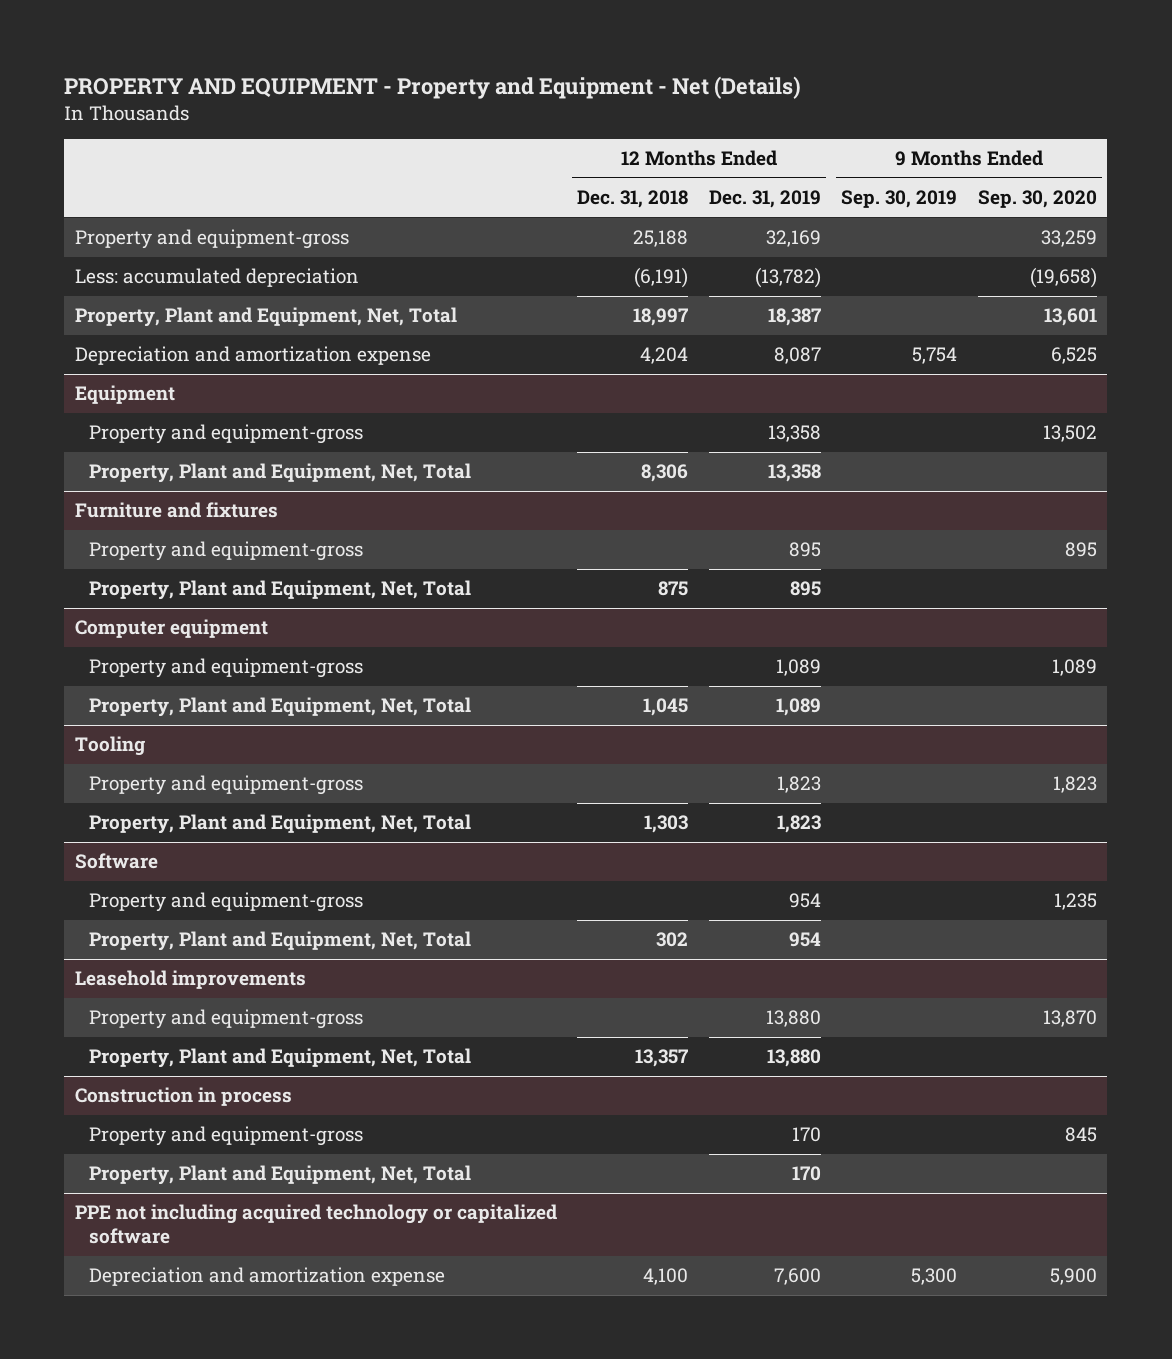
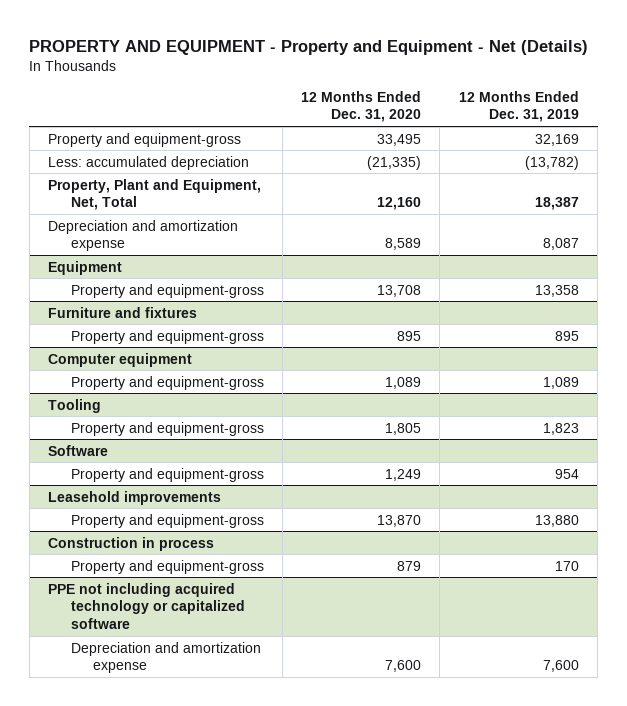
- | 12 Months Ended Dec. 31, 2018 | 12 Months Ended Dec. 31, 2019 | 9 Months Ended Sep. 30, 2019 | 9 Months Ended Sep. 30, 2020
+ | 12 Months Ended Dec. 31, 2020 | 12 Months Ended Dec. 31, 2019
@ Equipment
- Property, Plant and Equipment, Net, Total | 8,306 | 13,358 | |
@ Furniture and fixtures
- Property, Plant and Equipment, Net, Total | 875 | 895 | |
@ Computer equipment
- Property, Plant and Equipment, Net, Total | 1,045 | 1,089 | |
@ Tooling
- Property, Plant and Equipment, Net, Total | 1,303 | 1,823 | |
@ Software
- Property, Plant and Equipment, Net, Total | 302 | 954 | |
@ Leasehold improvements
- Property, Plant and Equipment, Net, Total | 13,357 | 13,880 | |
@ Construction in process
- Property, Plant and Equipment, Net, Total | | 170 | |

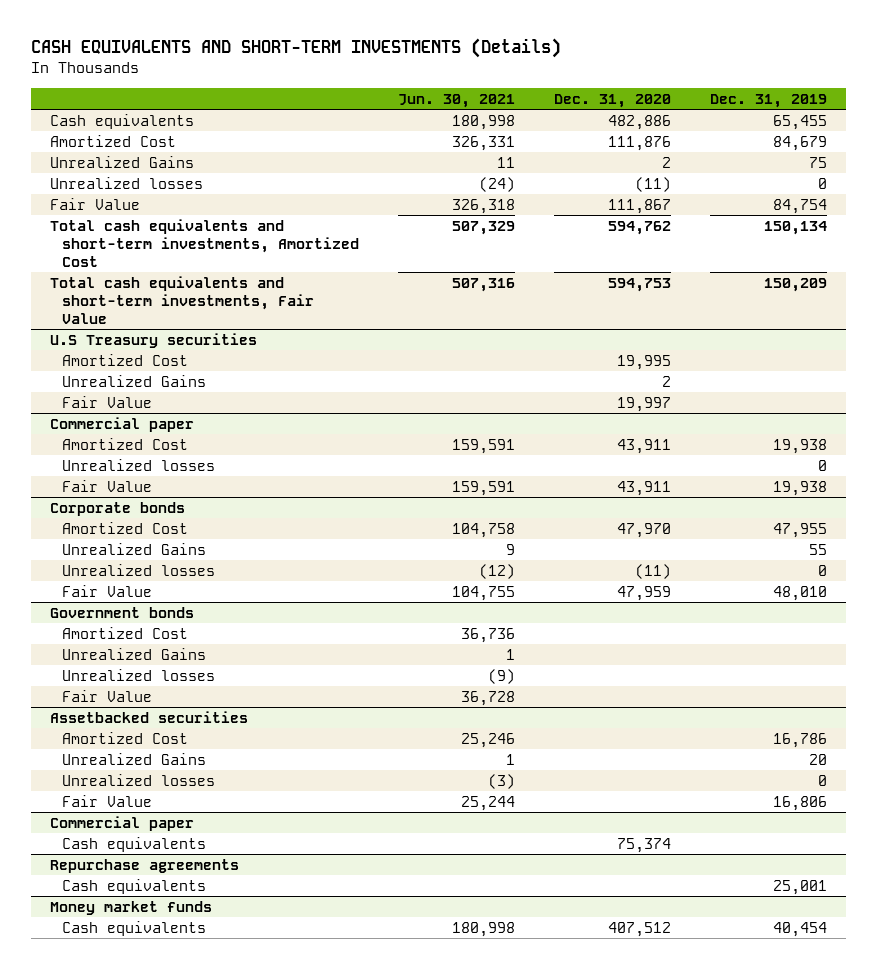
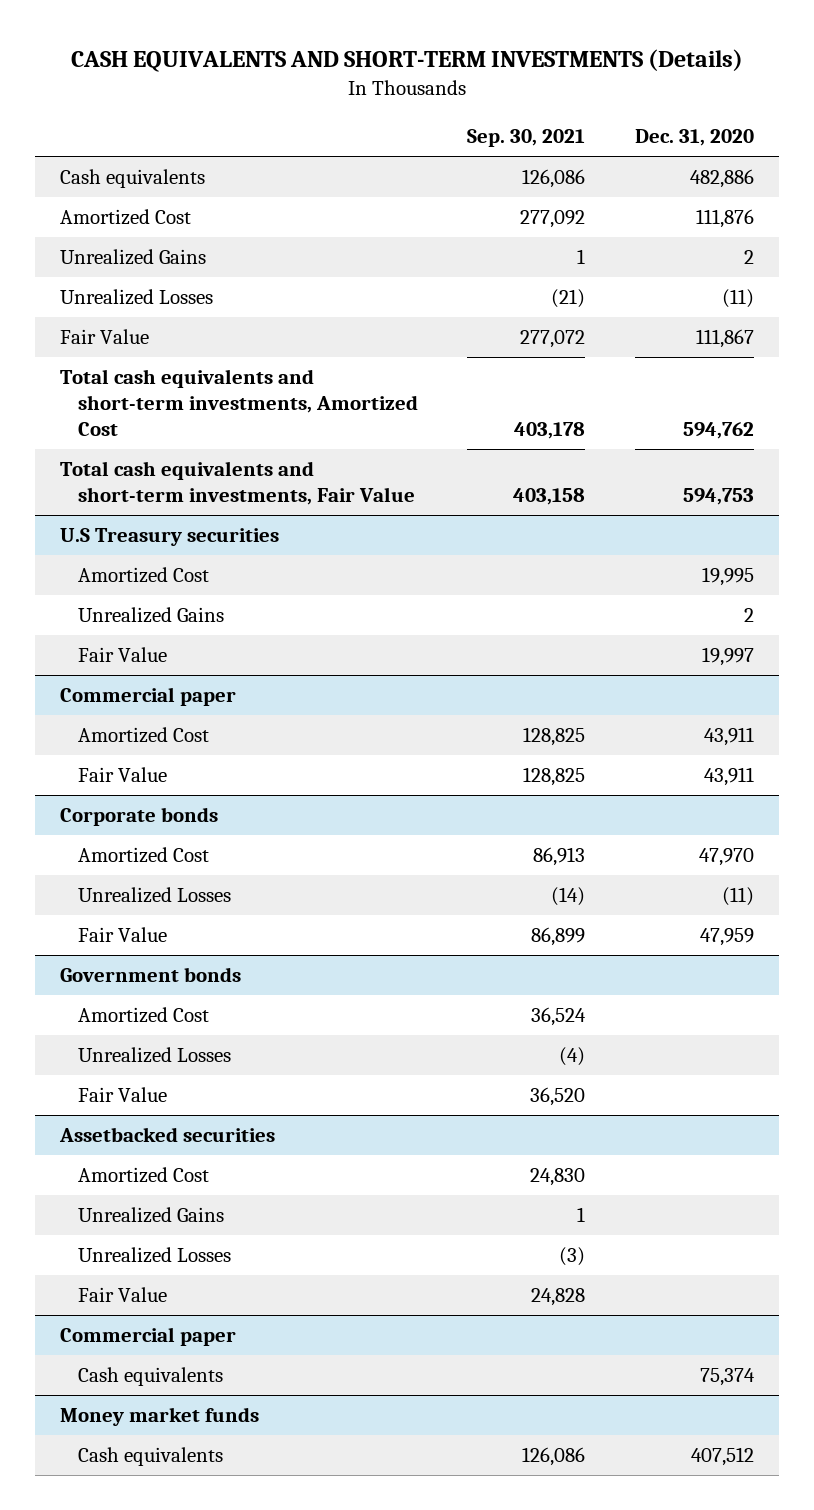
- | Jun. 30, 2021 | Dec. 31, 2020 | Dec. 31, 2019
+ | Sep. 30, 2021 | Dec. 31, 2020
- Unrealized losses | (24) | (11) | 0
+ Unrealized Losses | (21) | (11)
@ Commercial paper
- Unrealized losses | | | 0
@ Corporate bonds
- Unrealized Gains | 9 | | 55
- Unrealized losses | (12) | (11) | 0
+ Unrealized Losses | (14) | (11)
@ Government bonds
- Unrealized Gains | 1 | |
- Unrealized losses | (9) | |
+ Unrealized Losses | (4) |
@ Assetbacked securities
- Unrealized losses | (3) | | 0
+ Unrealized Losses | (3) |
- Repurchase agreements
- Cash equivalents | | | 25,001

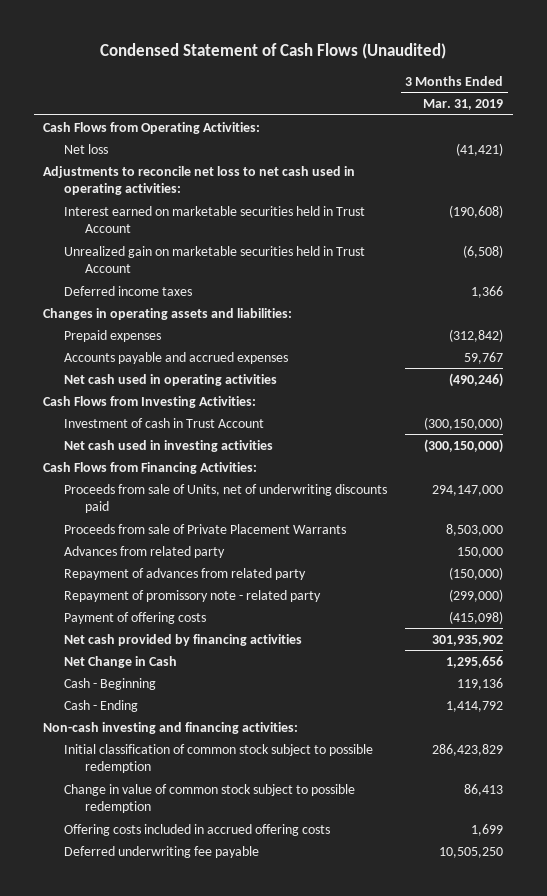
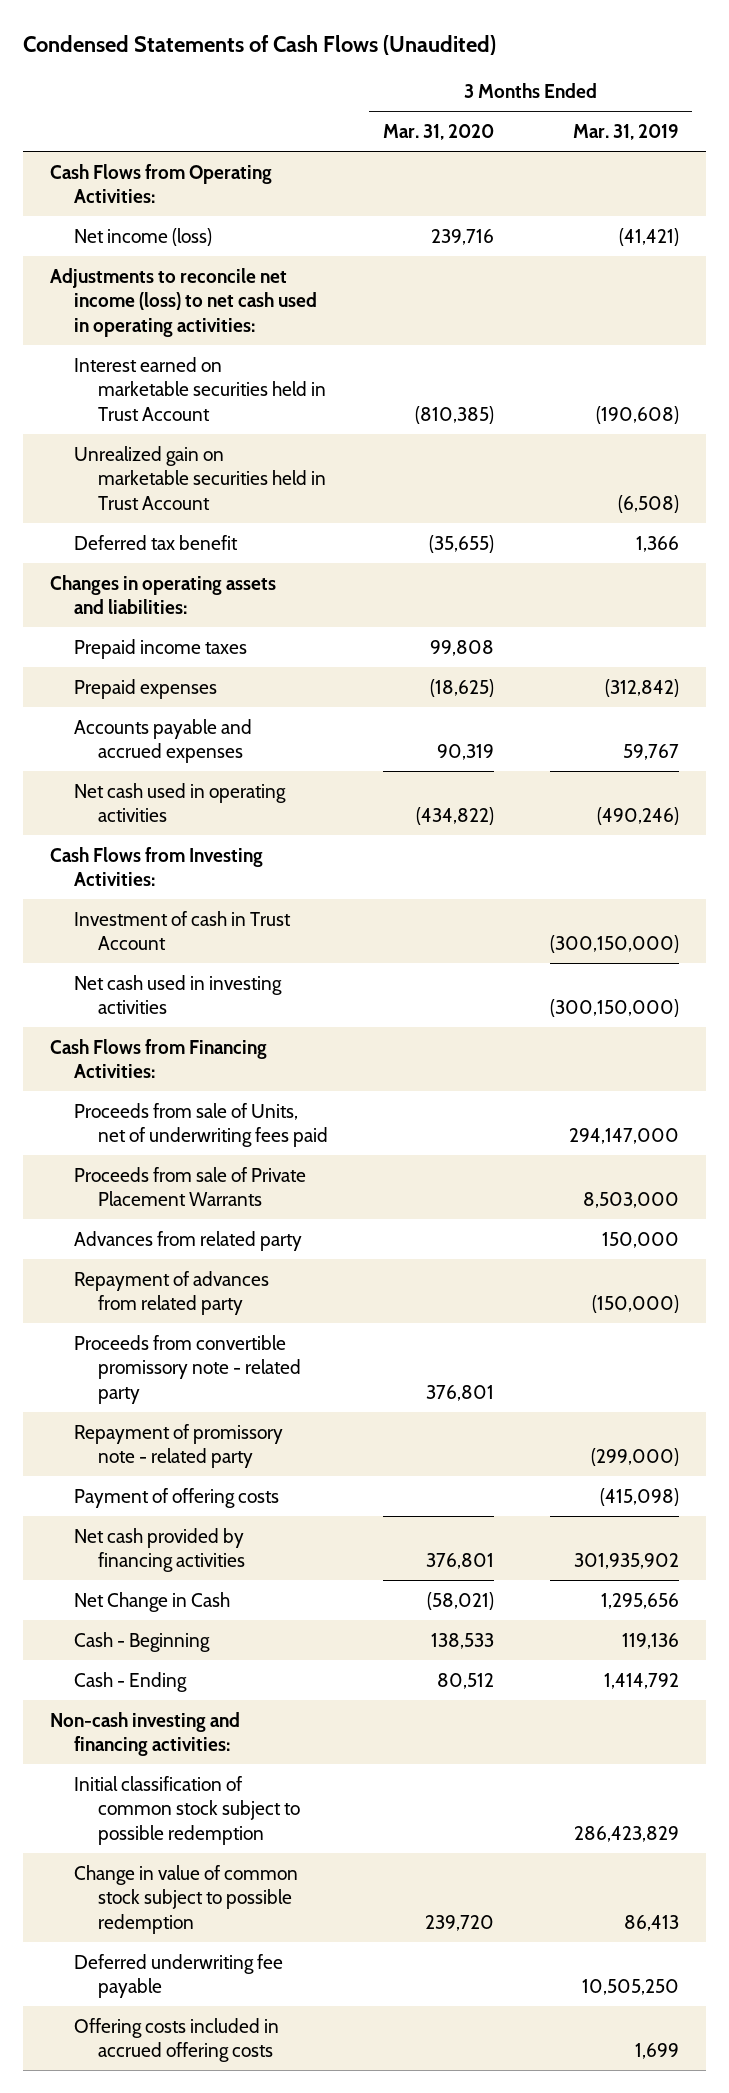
- Condensed Statement of Cash Flows (Unaudited)
+ Condensed Statements of Cash Flows (Unaudited)
- | 3 Months Ended Mar. 31, 2019
+ | 3 Months Ended Mar. 31, 2020 | 3 Months Ended Mar. 31, 2019
- Net loss | (41,421)
- Adjustments to reconcile net loss to net cash used in operating activities:
+ Net income (loss) | 239,716 | (41,421)
+ Adjustments to reconcile net income (loss) to net cash used in operating activities:
- Deferred income taxes | 1,366
+ Deferred tax benefit | (35,655) | 1,366
+ Prepaid income taxes | 99,808 |
- Proceeds from sale of Units, net of underwriting discounts paid | 294,147,000
+ Proceeds from sale of Units, net of underwriting fees paid | | 294,147,000
+ Proceeds from convertible promissory note - related party | 376,801 |
moved down: Offering costs included in accrued offering costs | | 1,699

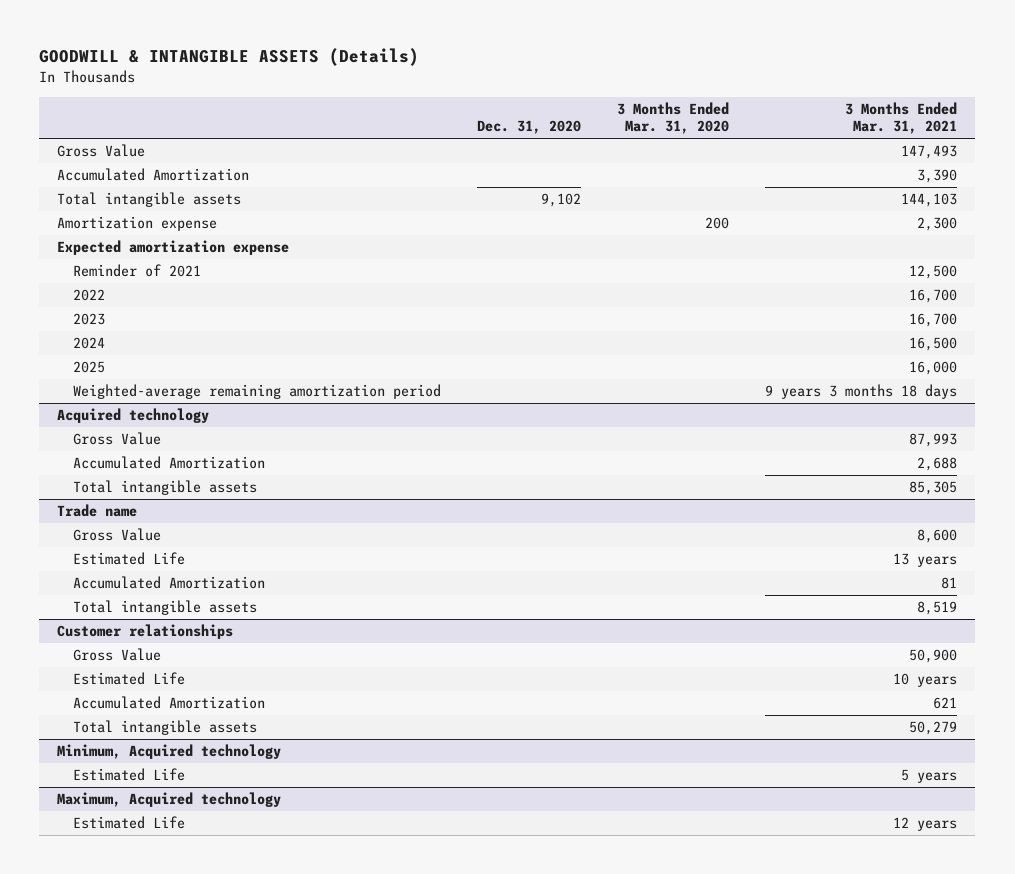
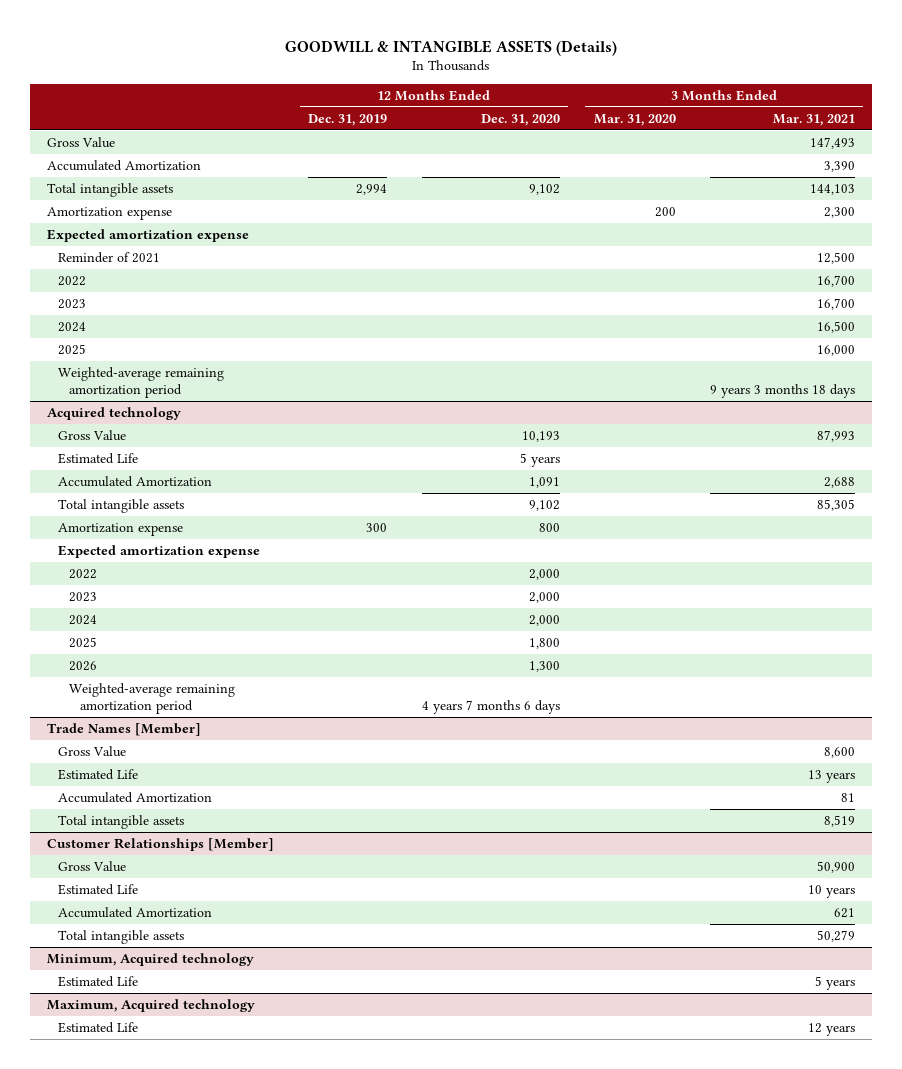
- | Dec. 31, 2020 | 3 Months Ended Mar. 31, 2020 | 3 Months Ended Mar. 31, 2021
+ | 12 Months Ended Dec. 31, 2019 | 12 Months Ended Dec. 31, 2020 | 3 Months Ended Mar. 31, 2020 | 3 Months Ended Mar. 31, 2021
@ Acquired technology
+ Estimated Life | | 5 years | |
- Trade name
@ Acquired technology
+ Amortization expense | 300 | 800 | |
+ Expected amortization expense
+ 2022 | | 2,000 | |
+ 2023 | | 2,000 | |
+ 2024 | | 2,000 | |
+ 2025 | | 1,800 | |
+ 2026 | | 1,300 | |
+ Weighted-average remaining amortization period | | 4 years 7 months 6 days | |
+ Trade Names [Member]
- Customer relationships
+ Customer Relationships [Member]

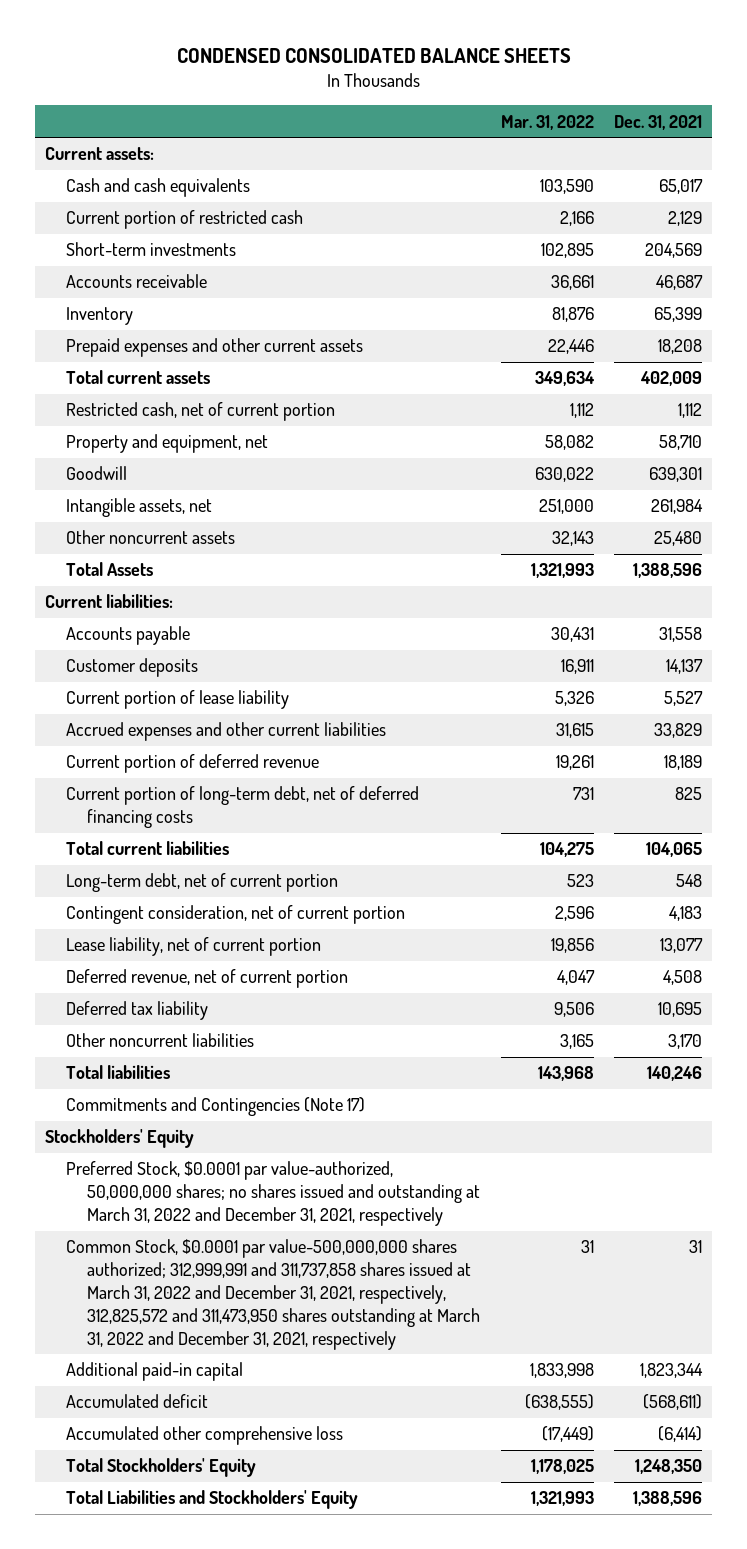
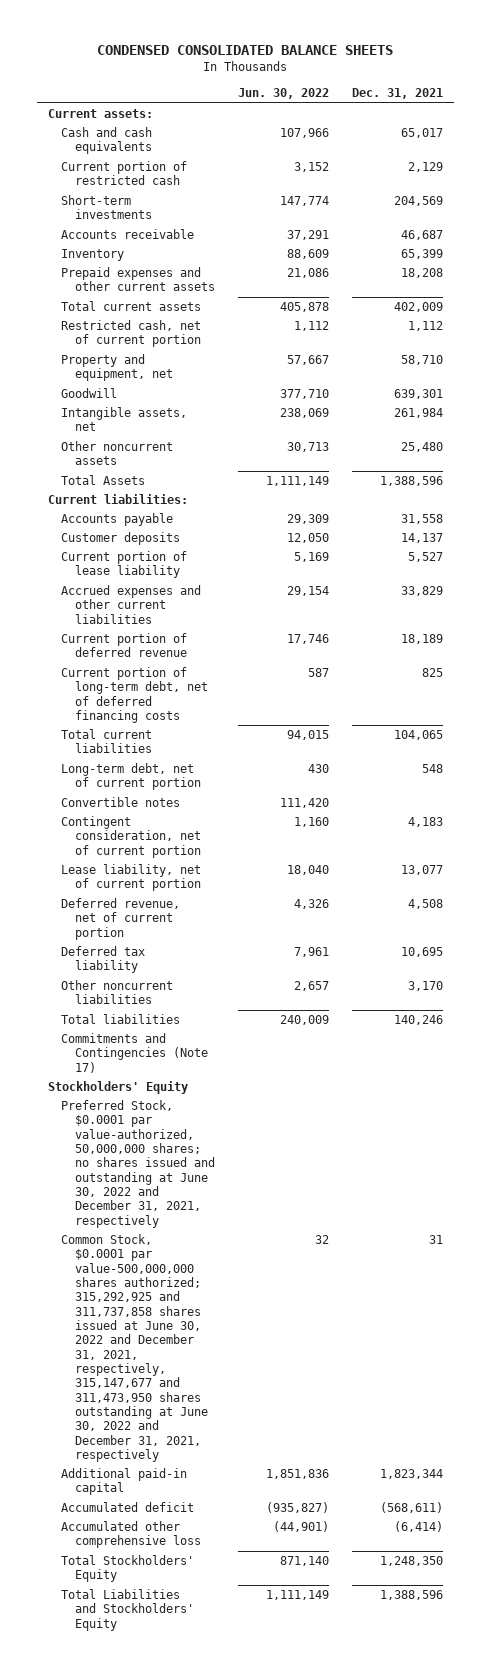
- | Mar. 31, 2022 | Dec. 31, 2021
+ | Jun. 30, 2022 | Dec. 31, 2021
+ Convertible notes | 111,420 |
- Preferred Stock, $0.0001 par value-authorized, 50,000,000 shares; no shares issued and outstanding at March 31, 2022 and December 31, 2021, respectively
- Common Stock, $0.0001 par value-500,000,000 shares authorized; 312,999,991 and 311,737,858 shares issued at March 31, 2022 and December 31, 2021, respectively, 312,825,572 and 311,473,950 shares outstanding at March 31, 2022 and December 31, 2021, respectively | 31 | 31
+ Preferred Stock, $0.0001 par value-authorized, 50,000,000 shares; no shares issued and outstanding at June 30, 2022 and December 31, 2021, respectively
+ Common Stock, $0.0001 par value-500,000,000 shares authorized; 315,292,925 and 311,737,858 shares issued at June 30, 2022 and December 31, 2021, respectively, 315,147,677 and 311,473,950 shares outstanding at June 30, 2022 and December 31, 2021, respectively | 32 | 31

